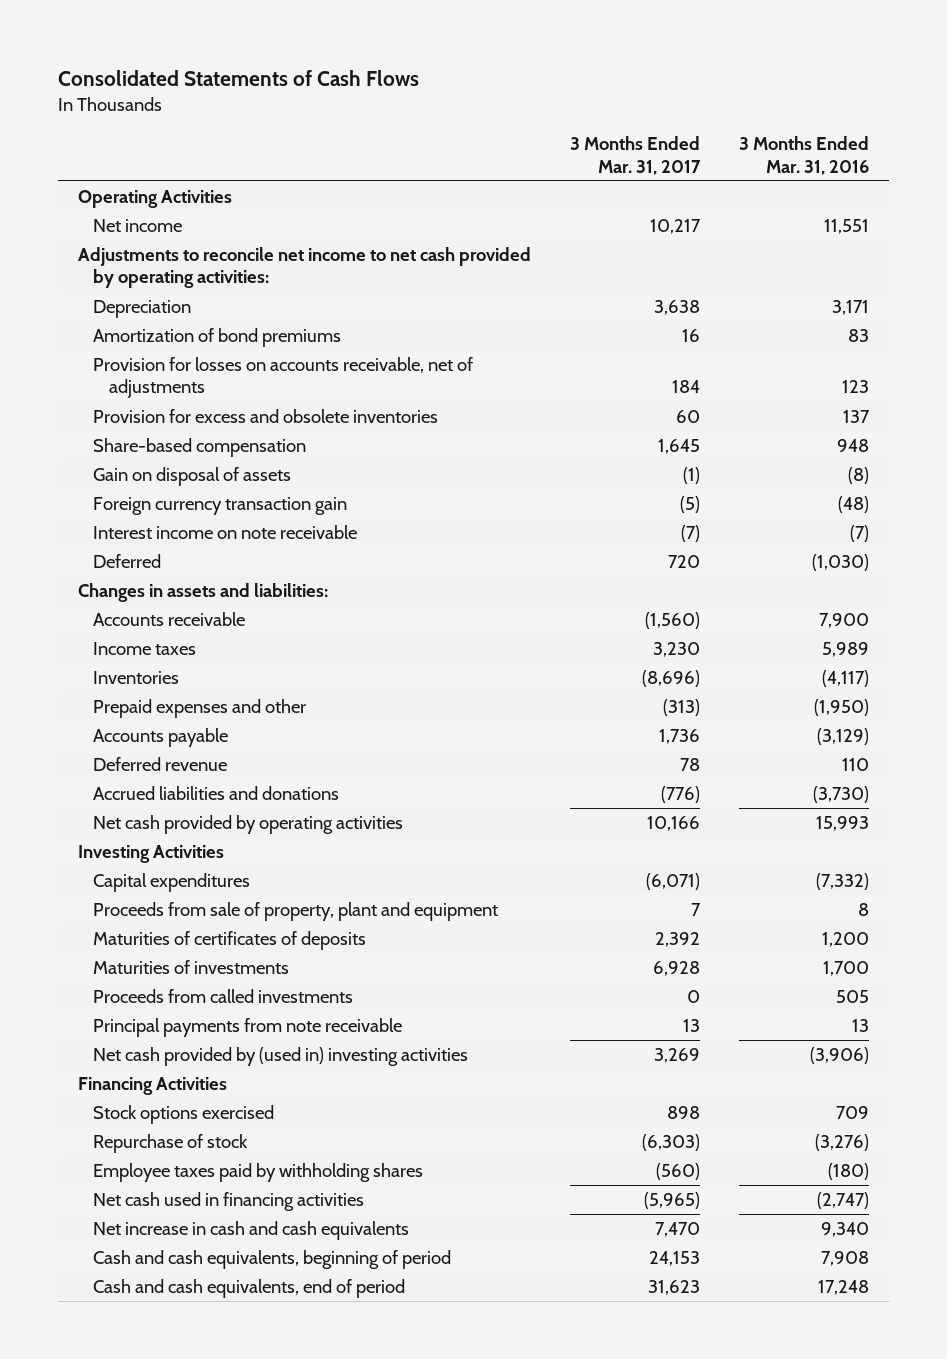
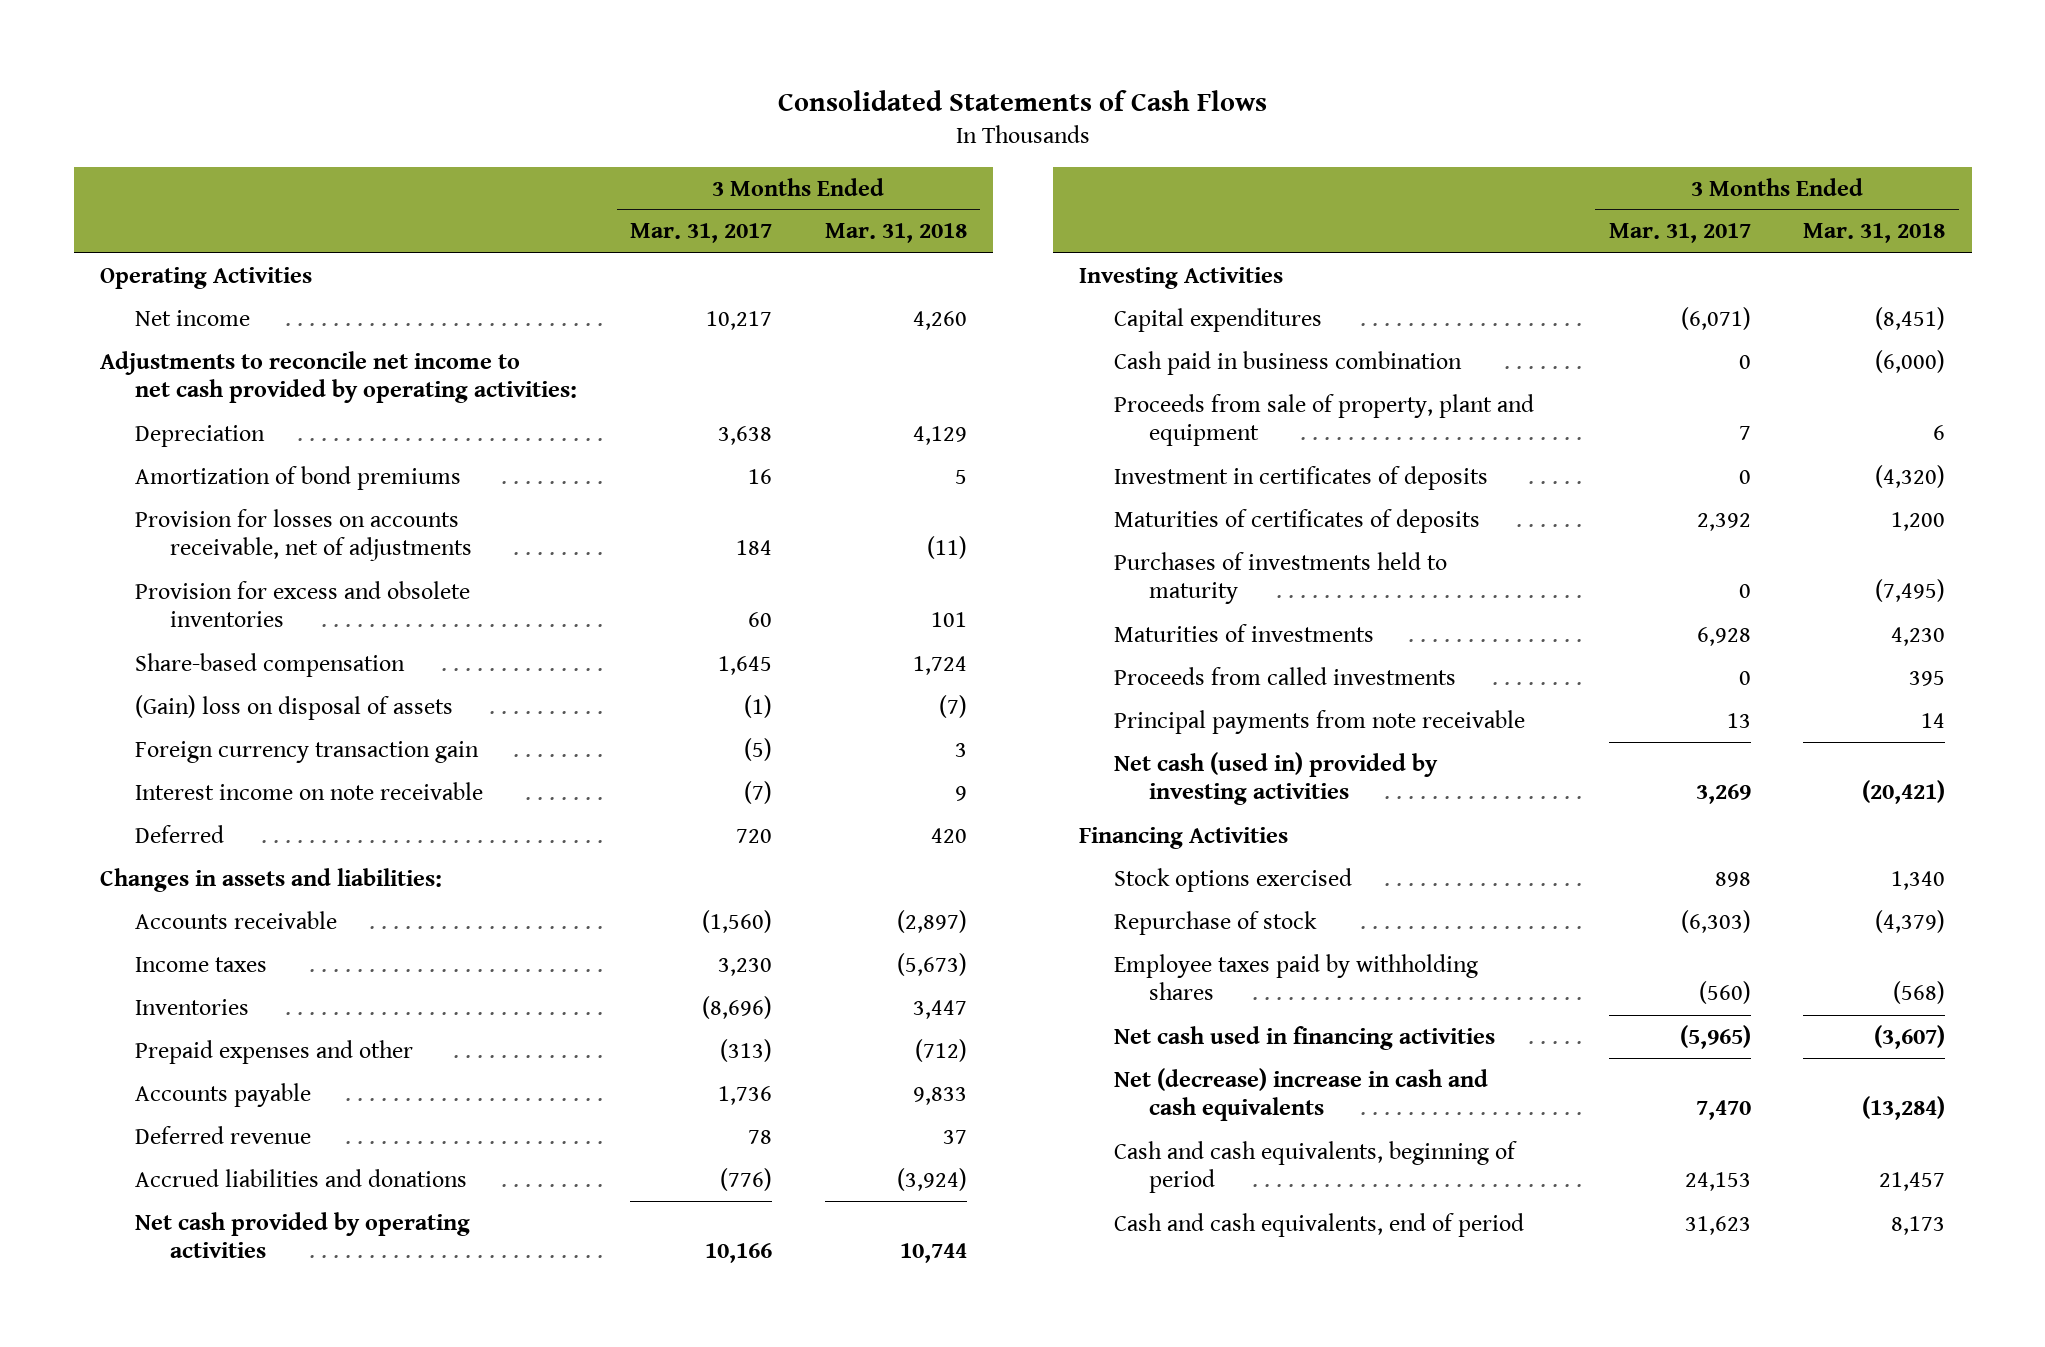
- | 3 Months Ended Mar. 31, 2017 | 3 Months Ended Mar. 31, 2016
+ | 3 Months Ended Mar. 31, 2017 | 3 Months Ended Mar. 31, 2018
- Gain on disposal of assets | (1) | (8)
+ (Gain) loss on disposal of assets | (1) | (7)
+ Cash paid in business combination | 0 | (6,000)
+ Investment in certificates of deposits | 0 | (4,320)
+ Purchases of investments held to maturity | 0 | (7,495)
- Net cash provided by (used in) investing activities | 3,269 | (3,906)
+ Net cash (used in) provided by investing activities | 3,269 | (20,421)
- Net increase in cash and cash equivalents | 7,470 | 9,340
+ Net (decrease) increase in cash and cash equivalents | 7,470 | (13,284)

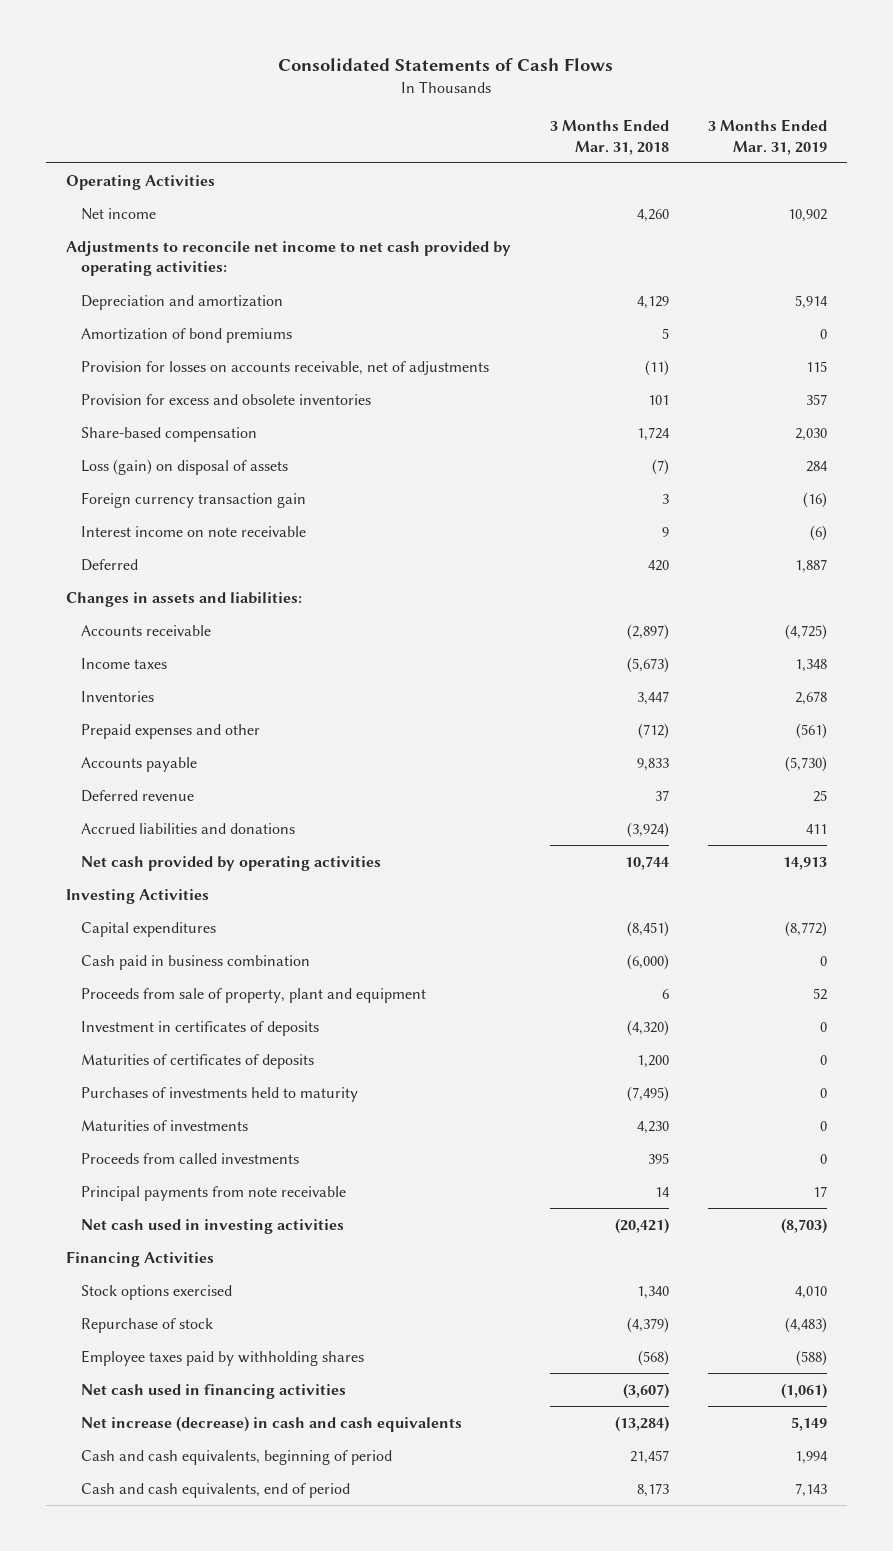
- | 3 Months Ended Mar. 31, 2017 | 3 Months Ended Mar. 31, 2018
+ | 3 Months Ended Mar. 31, 2018 | 3 Months Ended Mar. 31, 2019
- Depreciation | 3,638 | 4,129
+ Depreciation and amortization | 4,129 | 5,914
- (Gain) loss on disposal of assets | (1) | (7)
+ Loss (gain) on disposal of assets | (7) | 284
- Net cash (used in) provided by investing activities | 3,269 | (20,421)
+ Net cash used in investing activities | (20,421) | (8,703)
- Net (decrease) increase in cash and cash equivalents | 7,470 | (13,284)
+ Net increase (decrease) in cash and cash equivalents | (13,284) | 5,149

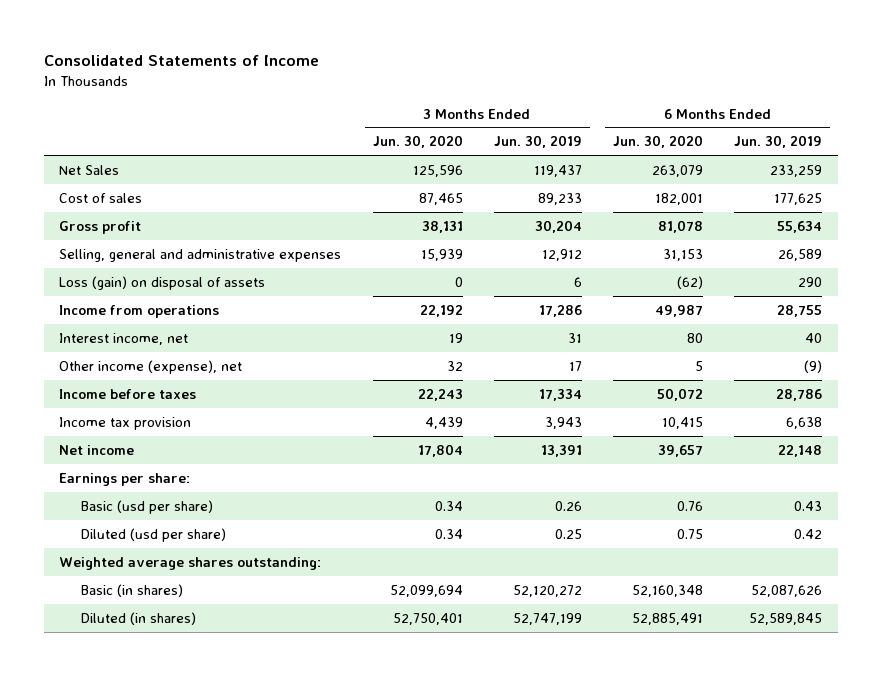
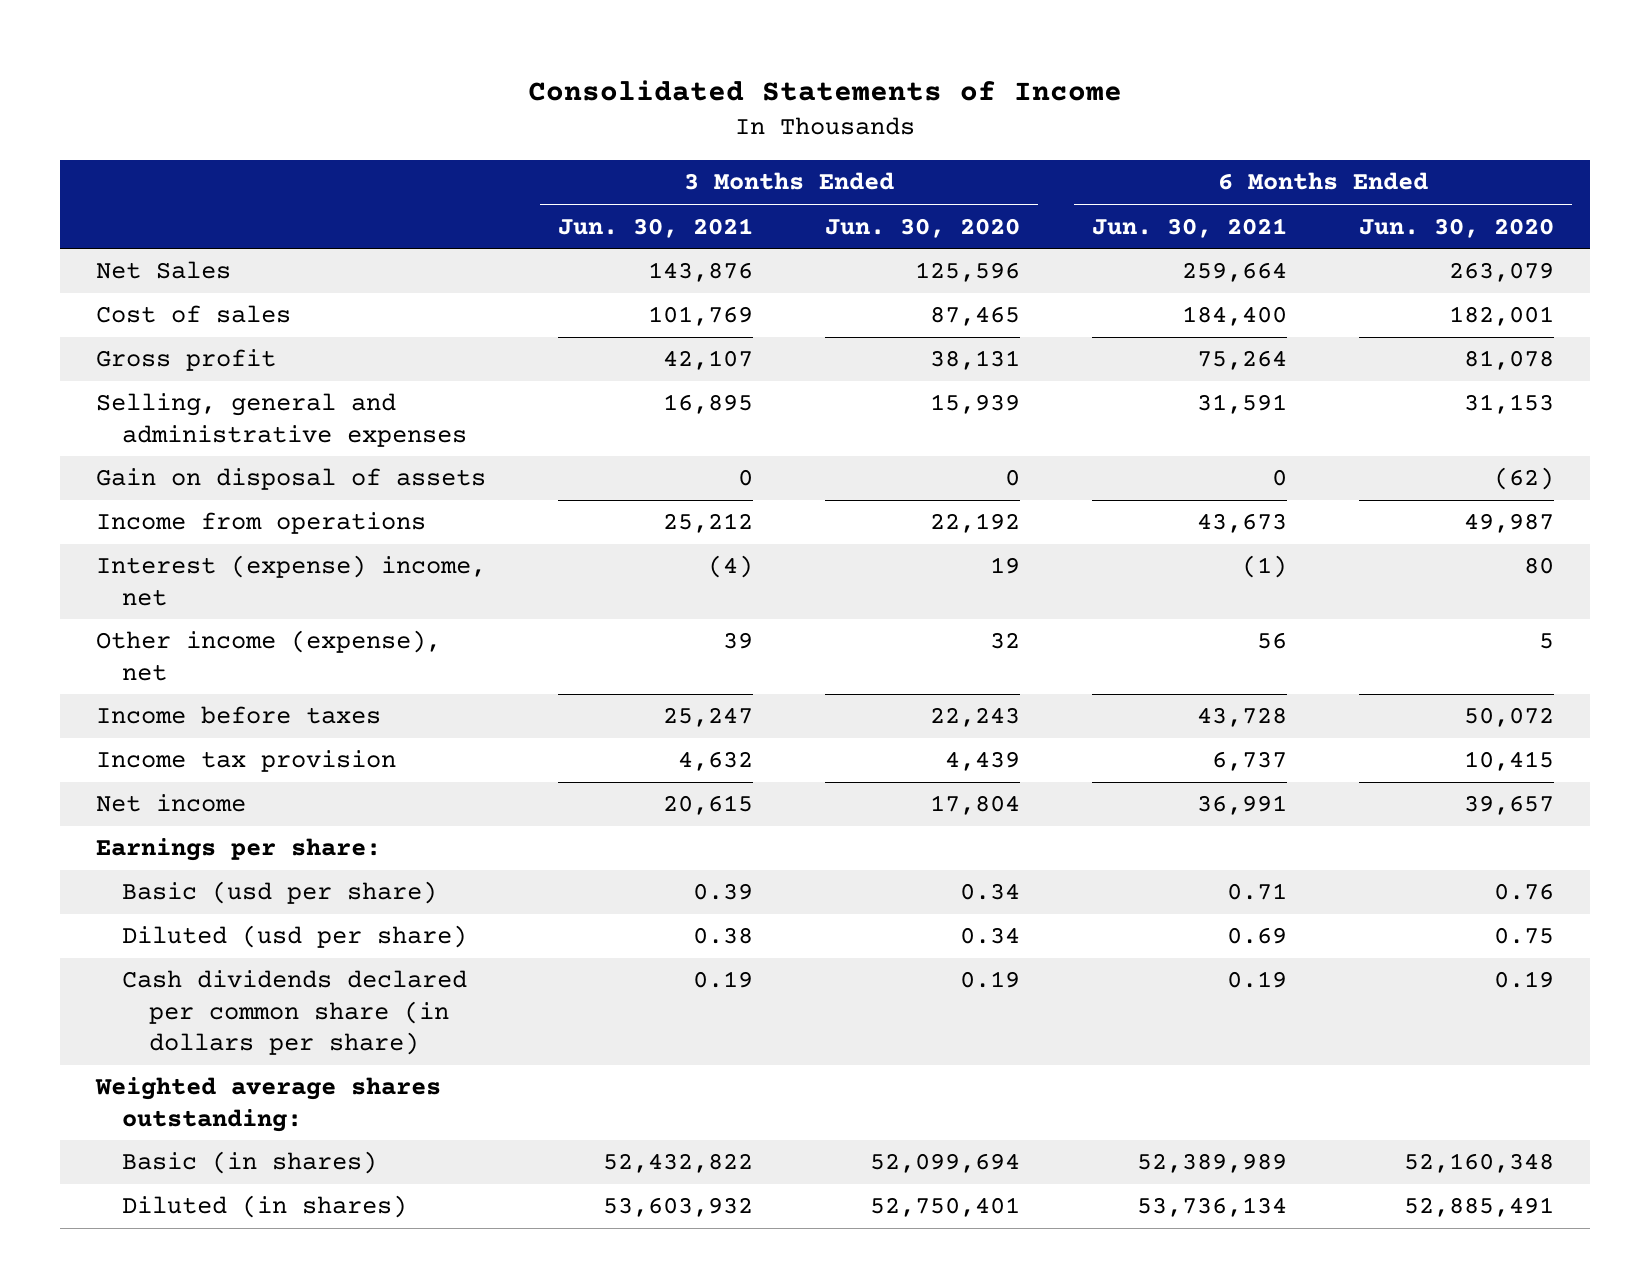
- | 3 Months Ended Jun. 30, 2020 | 3 Months Ended Jun. 30, 2019 | 6 Months Ended Jun. 30, 2020 | 6 Months Ended Jun. 30, 2019
+ | 3 Months Ended Jun. 30, 2021 | 3 Months Ended Jun. 30, 2020 | 6 Months Ended Jun. 30, 2021 | 6 Months Ended Jun. 30, 2020
- Loss (gain) on disposal of assets | 0 | 6 | (62) | 290
+ Gain on disposal of assets | 0 | 0 | 0 | (62)
- Interest income, net | 19 | 31 | 80 | 40
+ Interest (expense) income, net | (4) | 19 | (1) | 80
+ Cash dividends declared per common share (in dollars per share) | 0.19 | 0.19 | 0.19 | 0.19

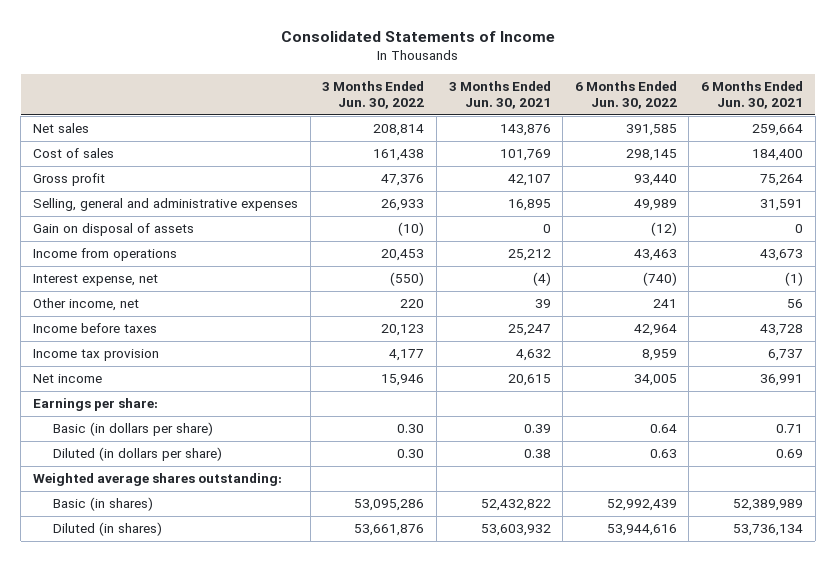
- | 3 Months Ended Jun. 30, 2021 | 3 Months Ended Jun. 30, 2020 | 6 Months Ended Jun. 30, 2021 | 6 Months Ended Jun. 30, 2020
+ | 3 Months Ended Jun. 30, 2022 | 3 Months Ended Jun. 30, 2021 | 6 Months Ended Jun. 30, 2022 | 6 Months Ended Jun. 30, 2021
- Net Sales | 143,876 | 125,596 | 259,664 | 263,079
+ Net sales | 208,814 | 143,876 | 391,585 | 259,664
- Interest (expense) income, net | (4) | 19 | (1) | 80
- Other income (expense), net | 39 | 32 | 56 | 5
+ Interest expense, net | (550) | (4) | (740) | (1)
+ Other income, net | 220 | 39 | 241 | 56
- Basic (usd per share) | 0.39 | 0.34 | 0.71 | 0.76
- Diluted (usd per share) | 0.38 | 0.34 | 0.69 | 0.75
- Cash dividends declared per common share (in dollars per share) | 0.19 | 0.19 | 0.19 | 0.19
+ Basic (in dollars per share) | 0.30 | 0.39 | 0.64 | 0.71
+ Diluted (in dollars per share) | 0.30 | 0.38 | 0.63 | 0.69

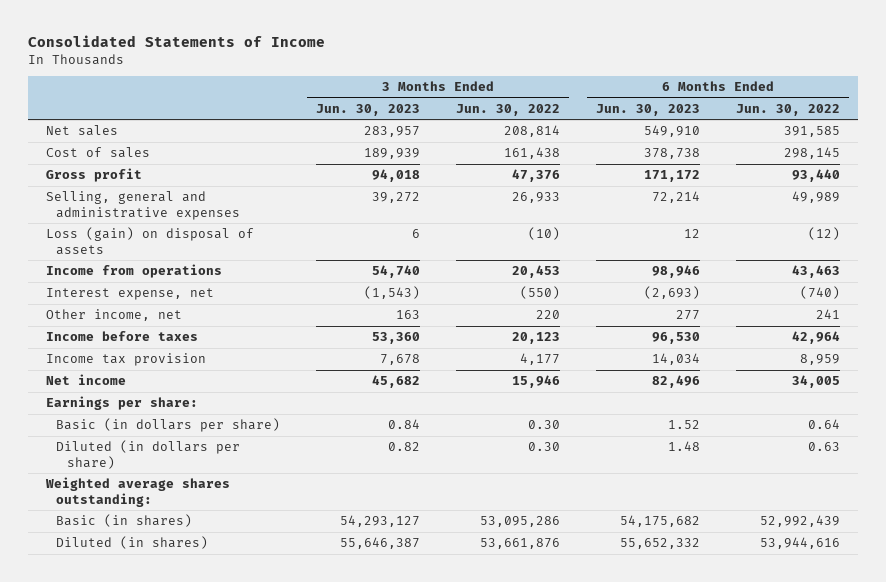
- | 3 Months Ended Jun. 30, 2022 | 3 Months Ended Jun. 30, 2021 | 6 Months Ended Jun. 30, 2022 | 6 Months Ended Jun. 30, 2021
+ | 3 Months Ended Jun. 30, 2023 | 3 Months Ended Jun. 30, 2022 | 6 Months Ended Jun. 30, 2023 | 6 Months Ended Jun. 30, 2022
- Gain on disposal of assets | (10) | 0 | (12) | 0
+ Loss (gain) on disposal of assets | 6 | (10) | 12 | (12)

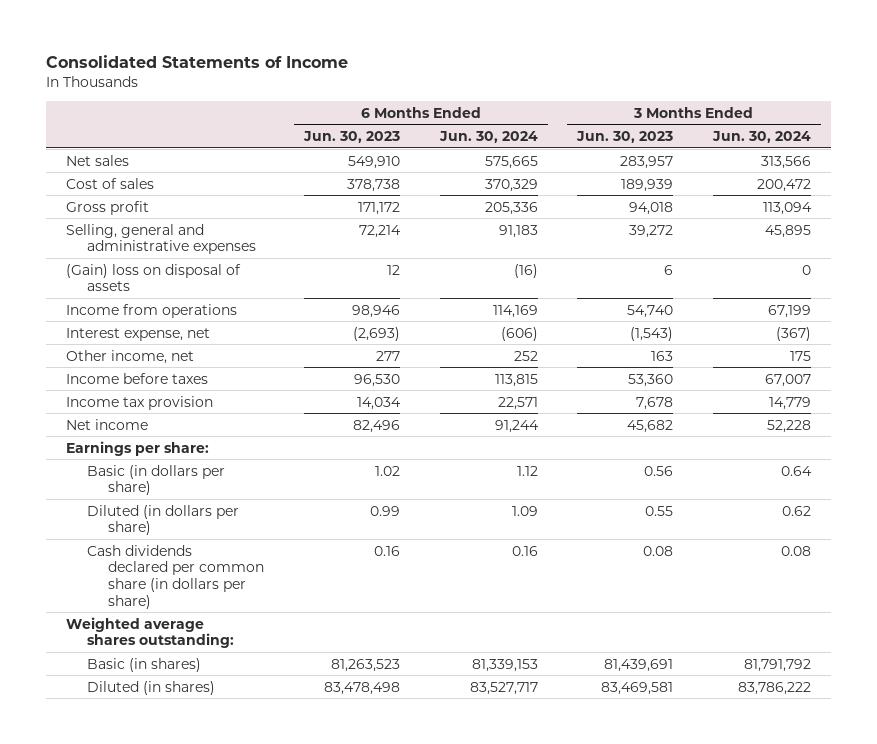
- | 3 Months Ended Jun. 30, 2023 | 3 Months Ended Jun. 30, 2022 | 6 Months Ended Jun. 30, 2023 | 6 Months Ended Jun. 30, 2022
+ | 6 Months Ended Jun. 30, 2023 | 6 Months Ended Jun. 30, 2024 | 3 Months Ended Jun. 30, 2023 | 3 Months Ended Jun. 30, 2024
- Loss (gain) on disposal of assets | 6 | (10) | 12 | (12)
+ (Gain) loss on disposal of assets | 12 | (16) | 6 | 0
- Basic (in dollars per share) | 0.84 | 0.30 | 1.52 | 0.64
- Diluted (in dollars per share) | 0.82 | 0.30 | 1.48 | 0.63
+ Basic (in dollars per share) | 1.02 | 1.12 | 0.56 | 0.64
+ Diluted (in dollars per share) | 0.99 | 1.09 | 0.55 | 0.62
+ Cash dividends declared per common share (in dollars per share) | 0.16 | 0.16 | 0.08 | 0.08
- Basic (in shares) | 54,293,127 | 53,095,286 | 54,175,682 | 52,992,439
- Diluted (in shares) | 55,646,387 | 53,661,876 | 55,652,332 | 53,944,616
+ Basic (in shares) | 81,263,523 | 81,339,153 | 81,439,691 | 81,791,792
+ Diluted (in shares) | 83,478,498 | 83,527,717 | 83,469,581 | 83,786,222

